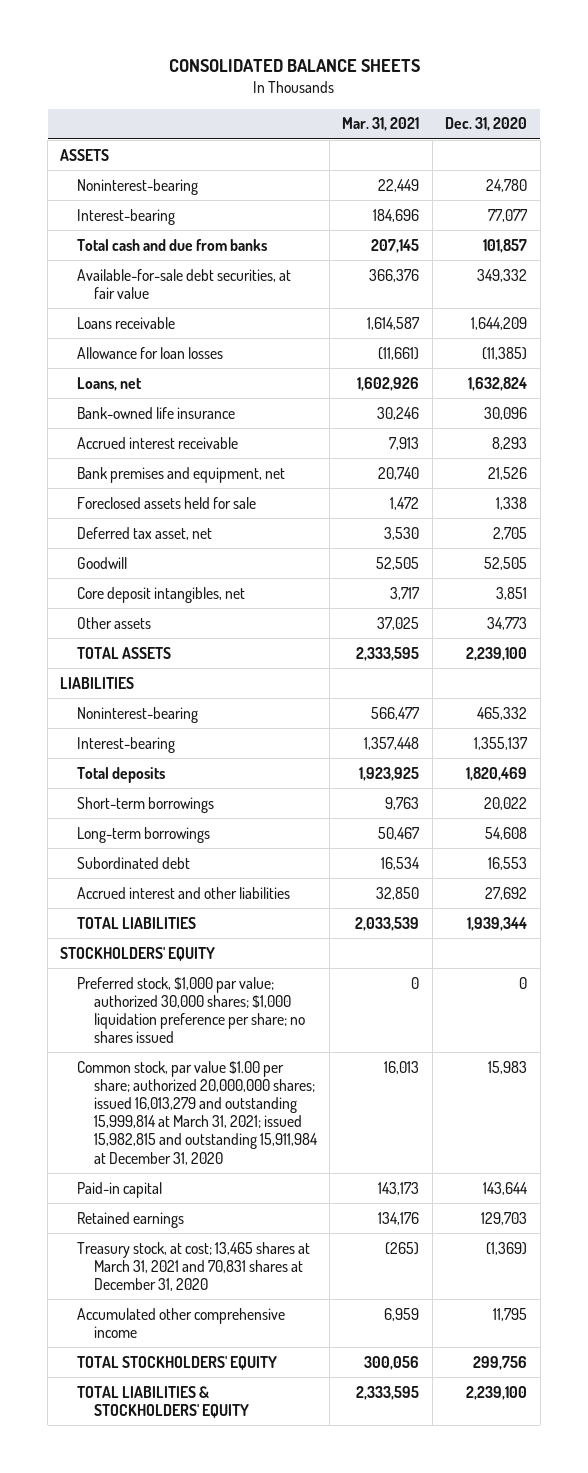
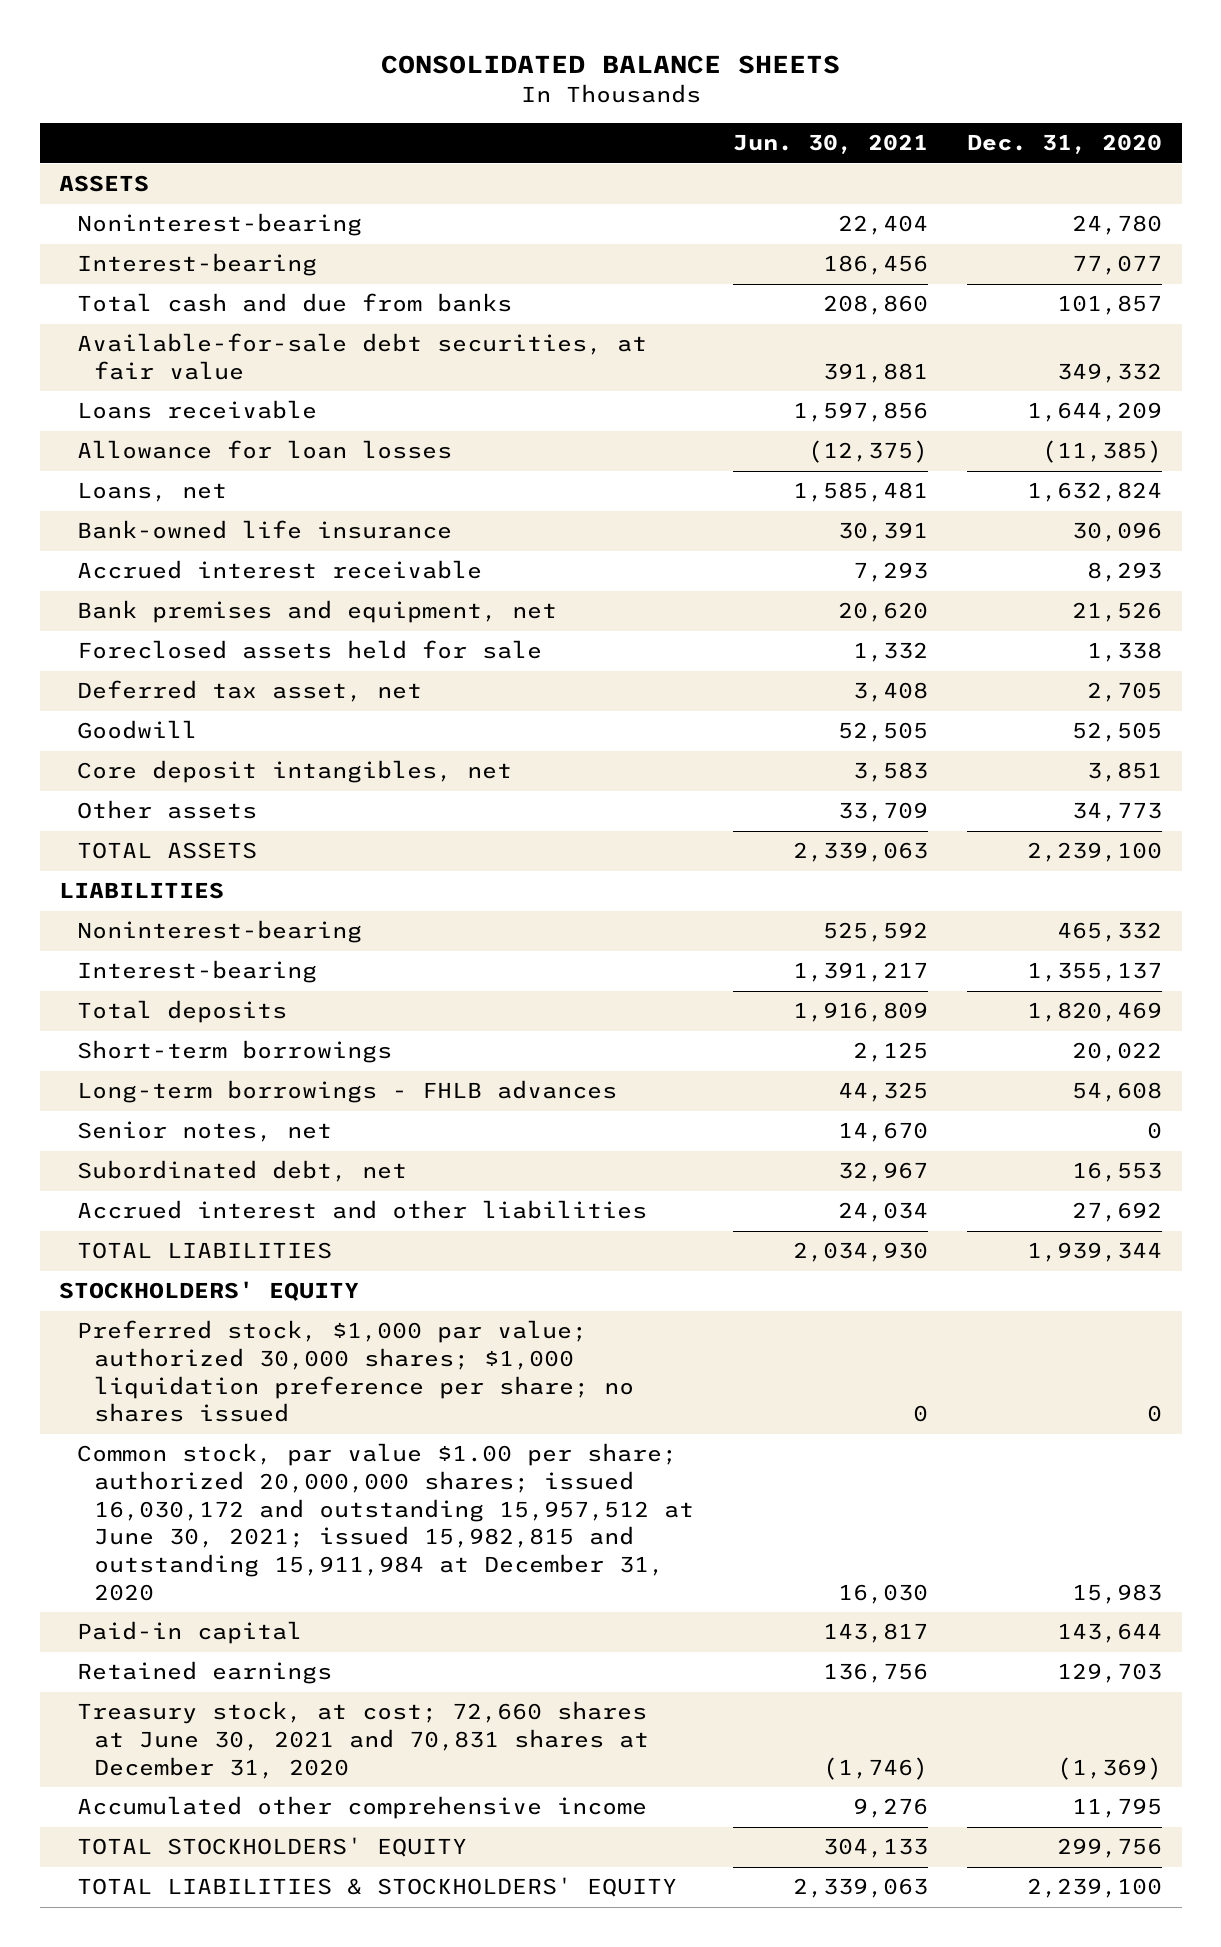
- | Mar. 31, 2021 | Dec. 31, 2020
+ | Jun. 30, 2021 | Dec. 31, 2020
- Long-term borrowings | 50,467 | 54,608
- Subordinated debt | 16,534 | 16,553
+ Long-term borrowings - FHLB advances | 44,325 | 54,608
+ Senior notes, net | 14,670 | 0
+ Subordinated debt, net | 32,967 | 16,553
- Common stock, par value $1.00 per share; authorized 20,000,000 shares; issued 16,013,279 and outstanding 15,999,814 at March 31, 2021; issued 15,982,815 and outstanding 15,911,984 at December 31, 2020 | 16,013 | 15,983
+ Common stock, par value $1.00 per share; authorized 20,000,000 shares; issued 16,030,172 and outstanding 15,957,512 at June 30, 2021; issued 15,982,815 and outstanding 15,911,984 at December 31, 2020 | 16,030 | 15,983
- Treasury stock, at cost; 13,465 shares at March 31, 2021 and 70,831 shares at December 31, 2020 | (265) | (1,369)
+ Treasury stock, at cost; 72,660 shares at June 30, 2021 and 70,831 shares at December 31, 2020 | (1,746) | (1,369)

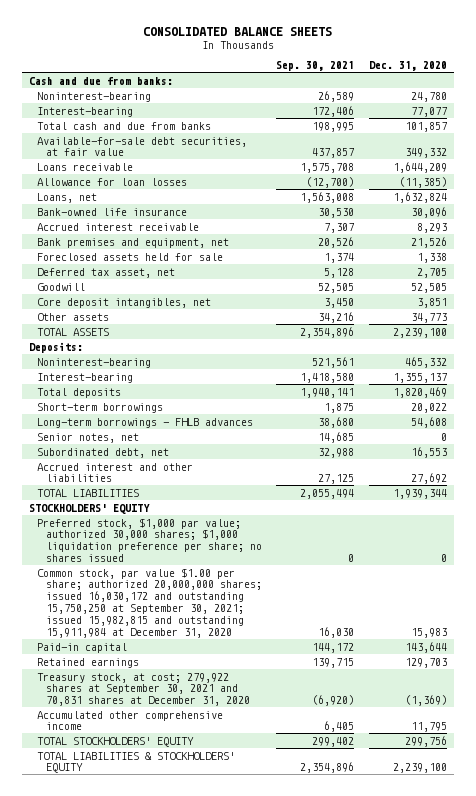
- | Jun. 30, 2021 | Dec. 31, 2020
+ | Sep. 30, 2021 | Dec. 31, 2020
- ASSETS
+ Cash and due from banks:
- LIABILITIES
+ Deposits:
- Common stock, par value $1.00 per share; authorized 20,000,000 shares; issued 16,030,172 and outstanding 15,957,512 at June 30, 2021; issued 15,982,815 and outstanding 15,911,984 at December 31, 2020 | 16,030 | 15,983
+ Common stock, par value $1.00 per share; authorized 20,000,000 shares; issued 16,030,172 and outstanding 15,750,250 at September 30, 2021; issued 15,982,815 and outstanding 15,911,984 at December 31, 2020 | 16,030 | 15,983
- Treasury stock, at cost; 72,660 shares at June 30, 2021 and 70,831 shares at December 31, 2020 | (1,746) | (1,369)
+ Treasury stock, at cost; 279,922 shares at September 30, 2021 and 70,831 shares at December 31, 2020 | (6,920) | (1,369)

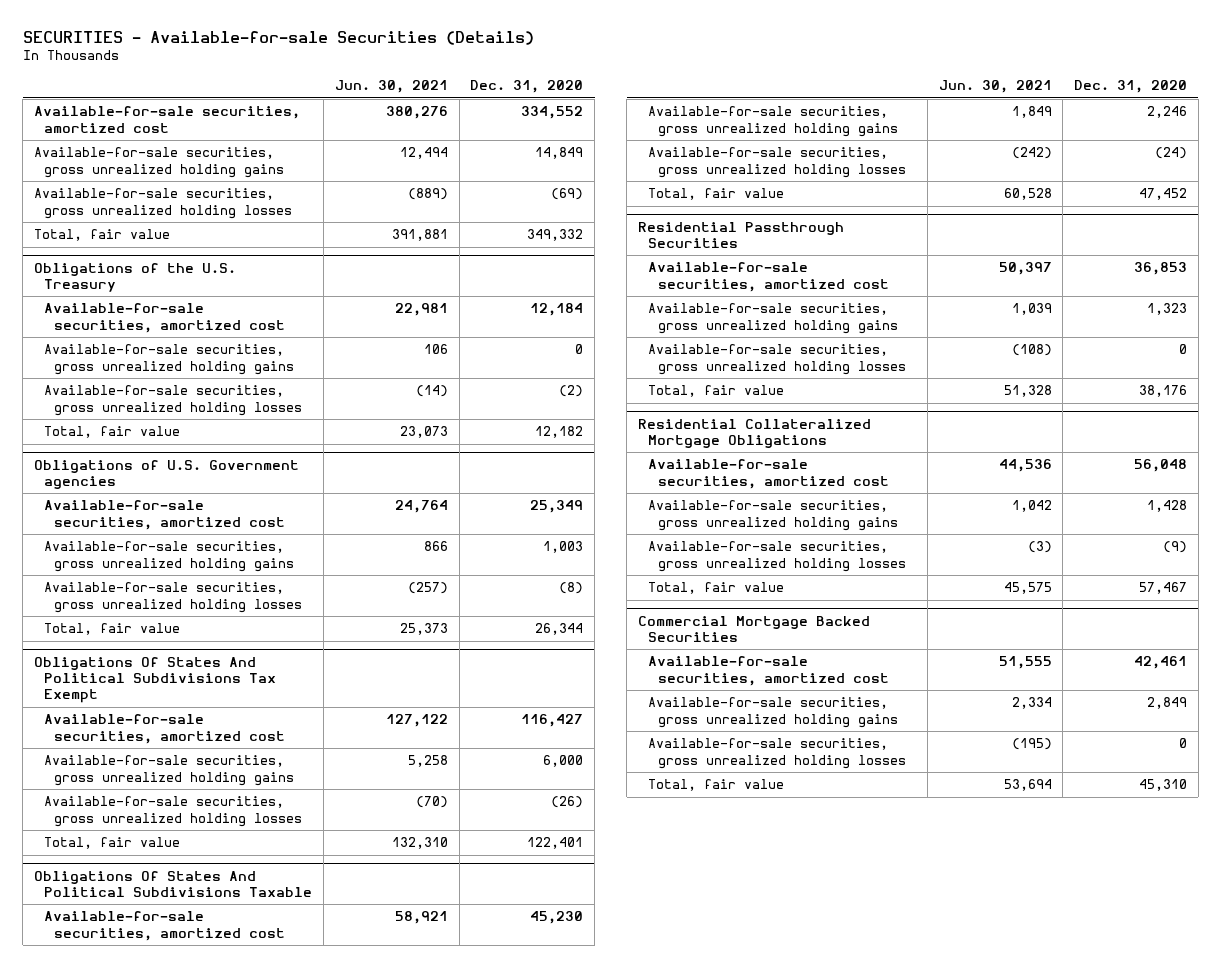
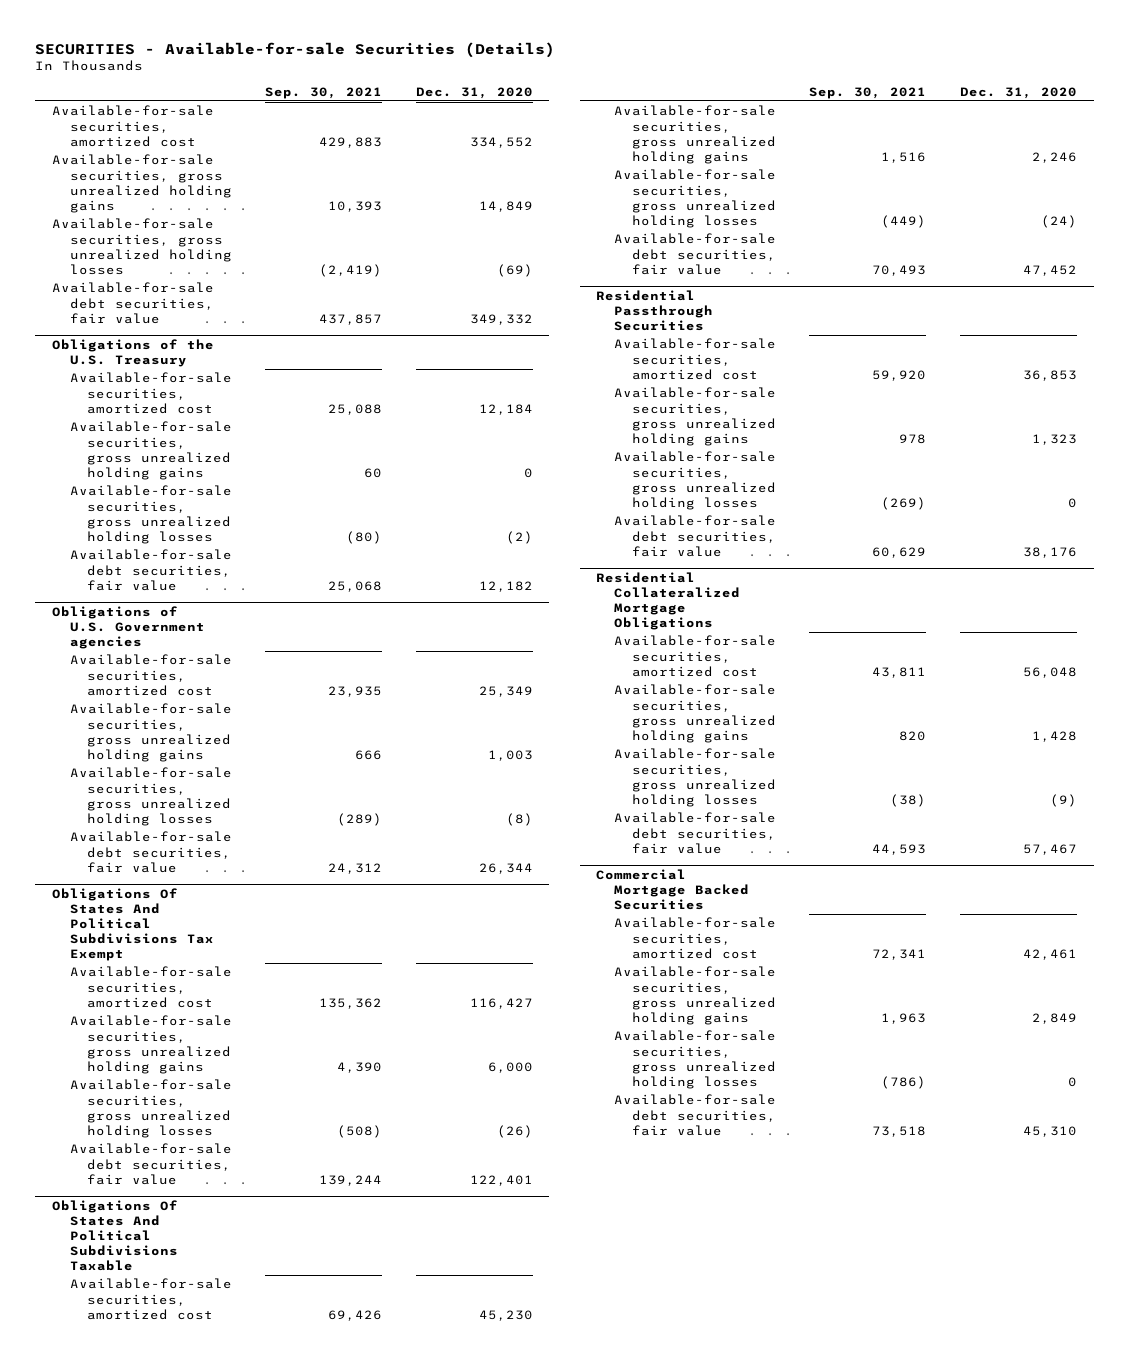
- | Jun. 30, 2021 | Dec. 31, 2020
+ | Sep. 30, 2021 | Dec. 31, 2020
- Total, fair value | 391,881 | 349,332
+ Available-for-sale debt securities, fair value | 437,857 | 349,332
@ Obligations of the U.S. Treasury
- Total, fair value | 23,073 | 12,182
+ Available-for-sale debt securities, fair value | 25,068 | 12,182
@ Obligations of U.S. Government agencies
- Total, fair value | 25,373 | 26,344
+ Available-for-sale debt securities, fair value | 24,312 | 26,344
@ Obligations Of States And Political Subdivisions Tax Exempt
- Total, fair value | 132,310 | 122,401
+ Available-for-sale debt securities, fair value | 139,244 | 122,401
@ Obligations Of States And Political Subdivisions Taxable
- Total, fair value | 60,528 | 47,452
+ Available-for-sale debt securities, fair value | 70,493 | 47,452
@ Residential Passthrough Securities
- Total, fair value | 51,328 | 38,176
+ Available-for-sale debt securities, fair value | 60,629 | 38,176
@ Residential Collateralized Mortgage Obligations
- Total, fair value | 45,575 | 57,467
+ Available-for-sale debt securities, fair value | 44,593 | 57,467
@ Commercial Mortgage Backed Securities
- Total, fair value | 53,694 | 45,310
+ Available-for-sale debt securities, fair value | 73,518 | 45,310

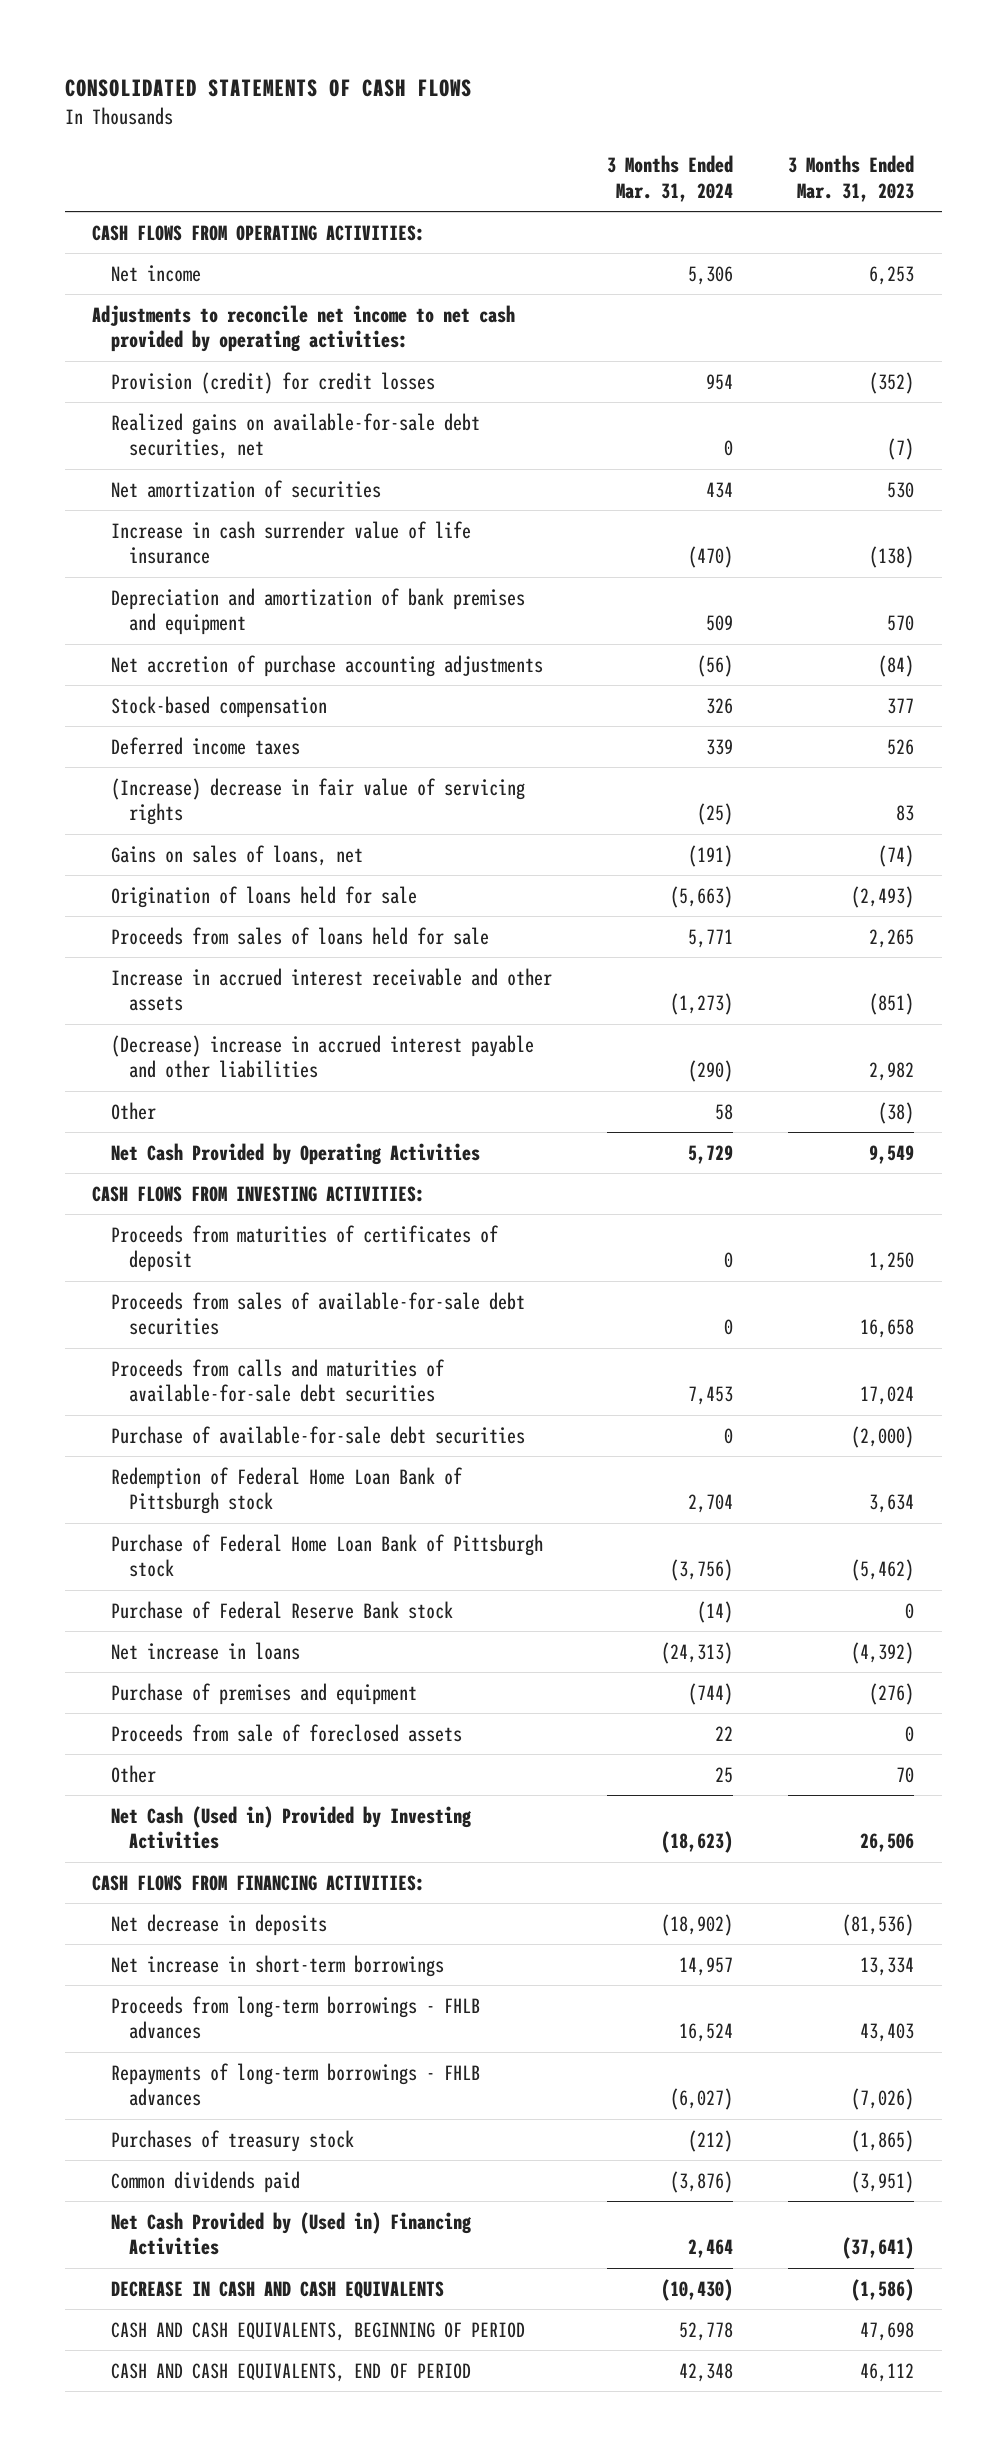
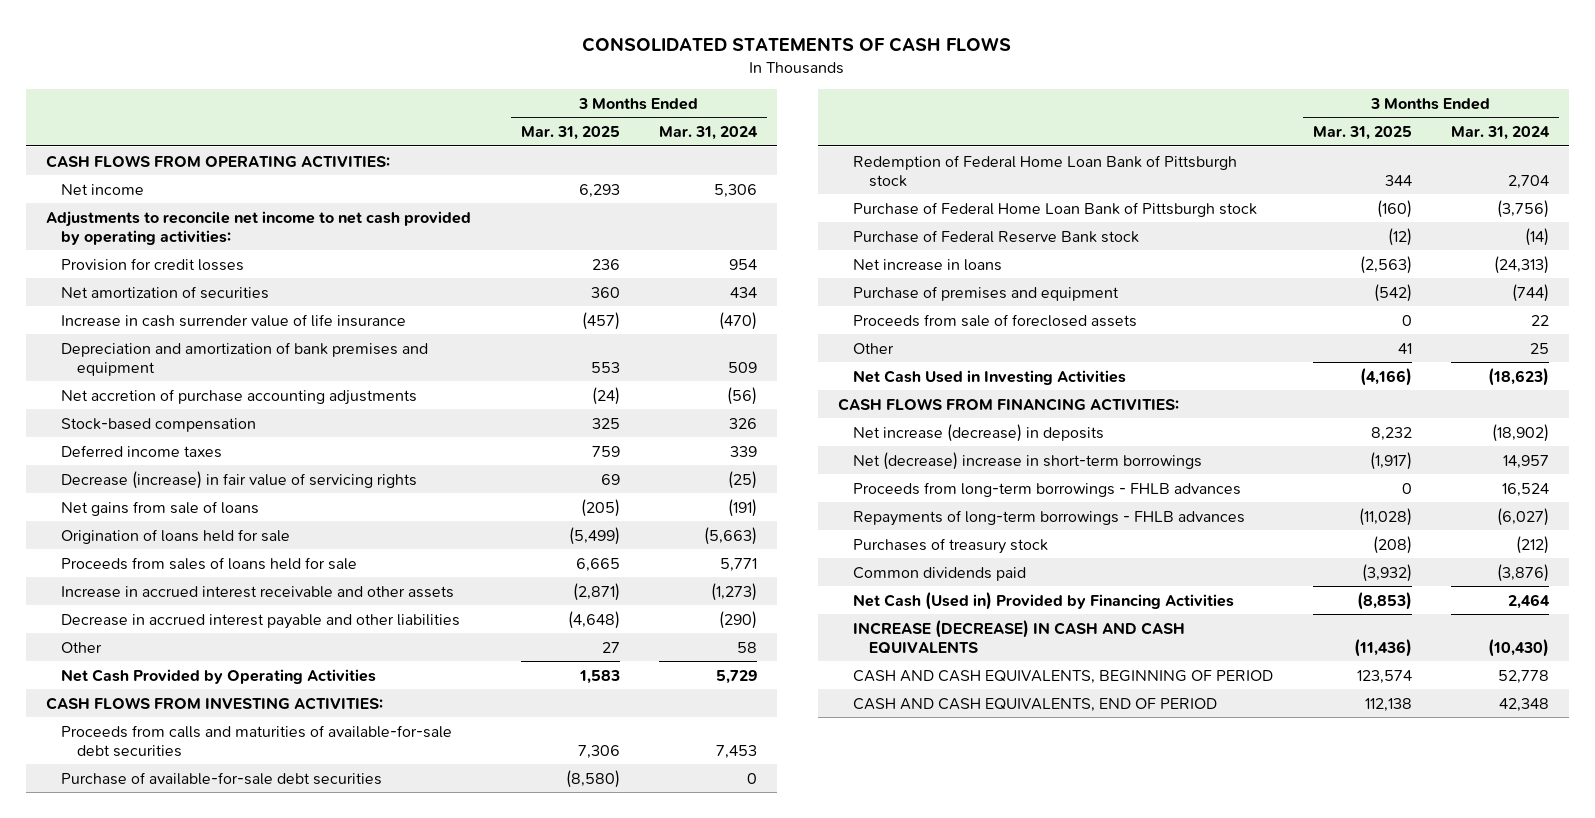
- | 3 Months Ended Mar. 31, 2024 | 3 Months Ended Mar. 31, 2023
+ | 3 Months Ended Mar. 31, 2025 | 3 Months Ended Mar. 31, 2024
- Provision (credit) for credit losses | 954 | (352)
- Realized gains on available-for-sale debt securities, net | 0 | (7)
+ Provision for credit losses | 236 | 954
- (Increase) decrease in fair value of servicing rights | (25) | 83
- Gains on sales of loans, net | (191) | (74)
+ Decrease (increase) in fair value of servicing rights | 69 | (25)
+ Net gains from sale of loans | (205) | (191)
- (Decrease) increase in accrued interest payable and other liabilities | (290) | 2,982
+ Decrease in accrued interest payable and other liabilities | (4,648) | (290)
- Proceeds from maturities of certificates of deposit | 0 | 1,250
- Proceeds from sales of available-for-sale debt securities | 0 | 16,658
- Net Cash (Used in) Provided by Investing Activities | (18,623) | 26,506
+ Net Cash Used in Investing Activities | (4,166) | (18,623)
- Net decrease in deposits | (18,902) | (81,536)
- Net increase in short-term borrowings | 14,957 | 13,334
+ Net increase (decrease) in deposits | 8,232 | (18,902)
+ Net (decrease) increase in short-term borrowings | (1,917) | 14,957
- Net Cash Provided by (Used in) Financing Activities | 2,464 | (37,641)
- DECREASE IN CASH AND CASH EQUIVALENTS | (10,430) | (1,586)
+ Net Cash (Used in) Provided by Financing Activities | (8,853) | 2,464
+ INCREASE (DECREASE) IN CASH AND CASH EQUIVALENTS | (11,436) | (10,430)

